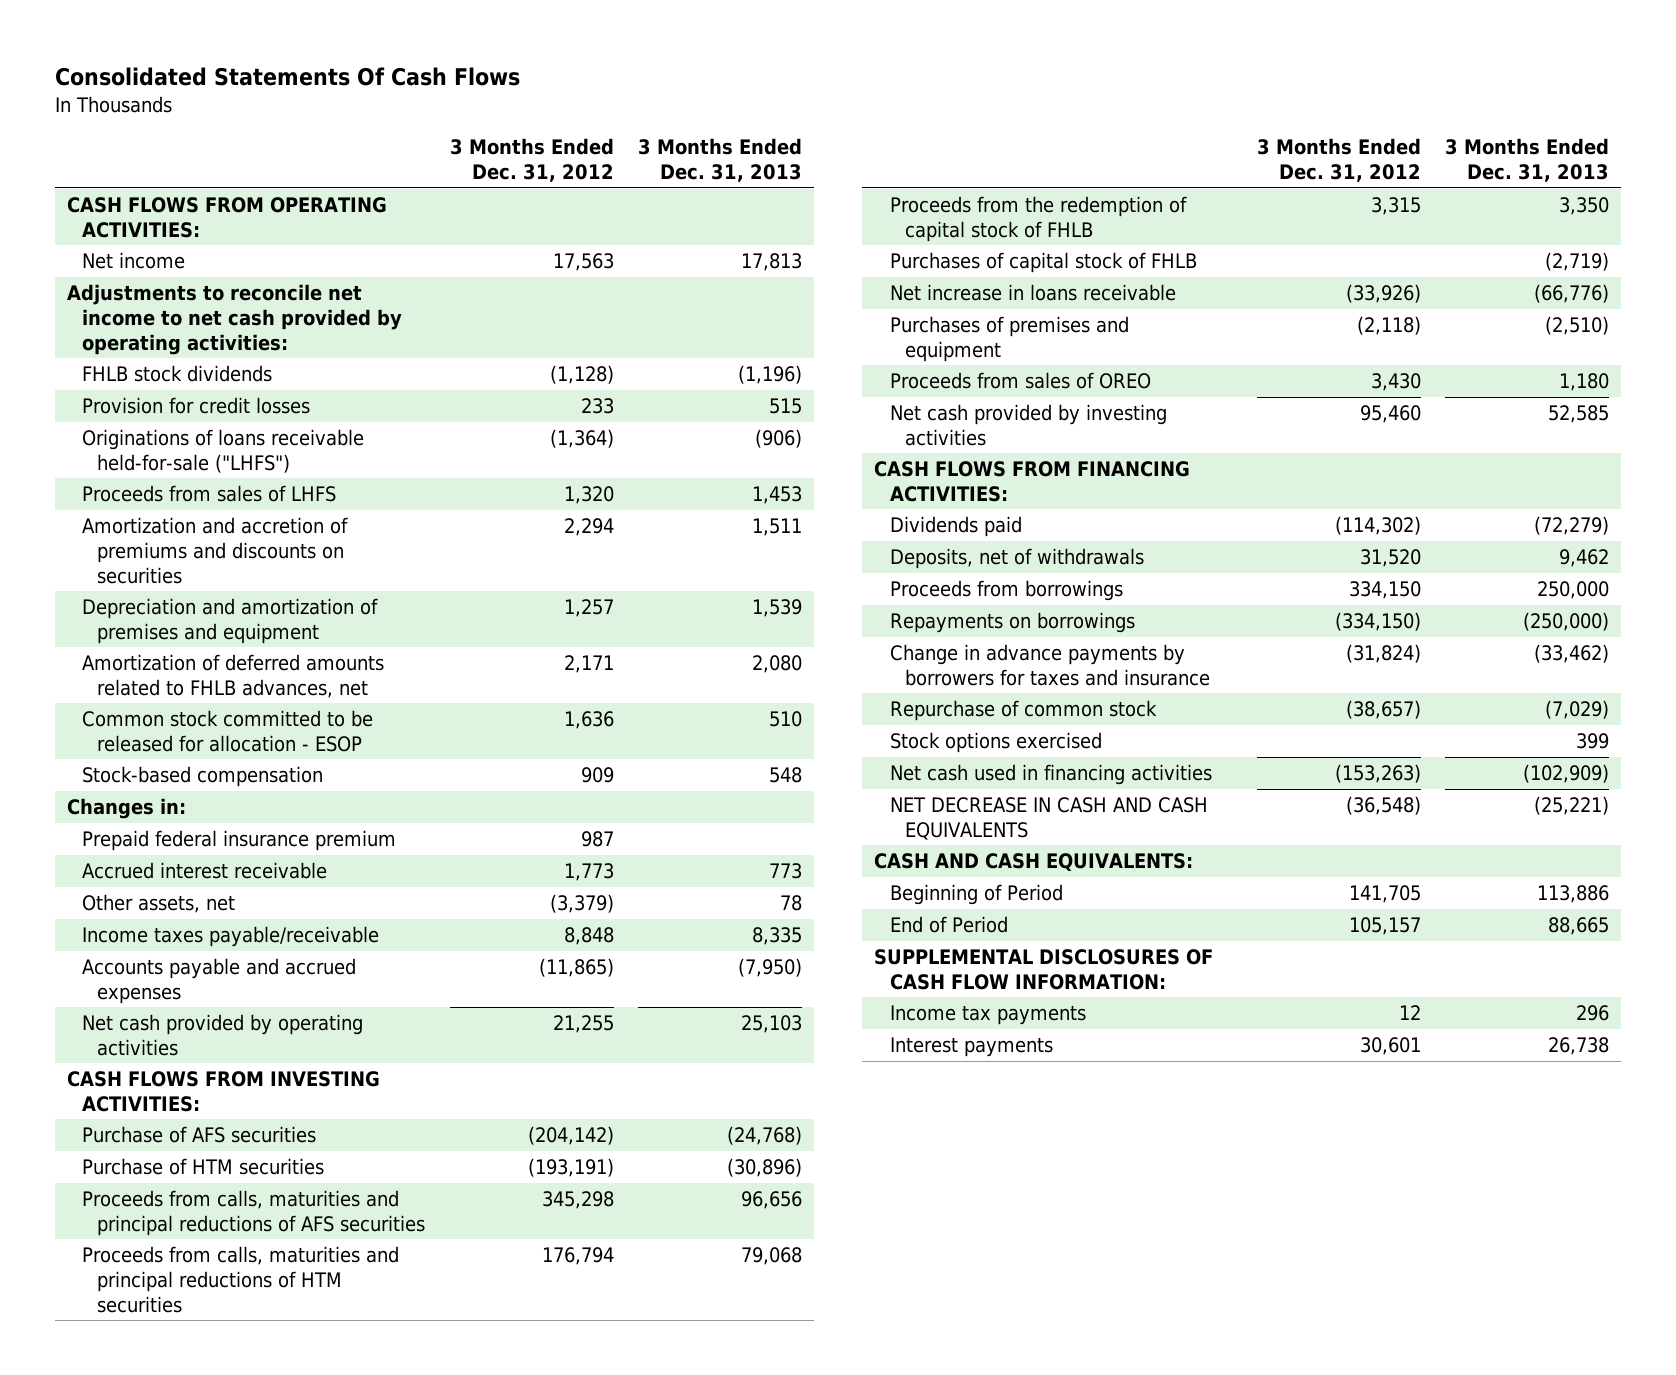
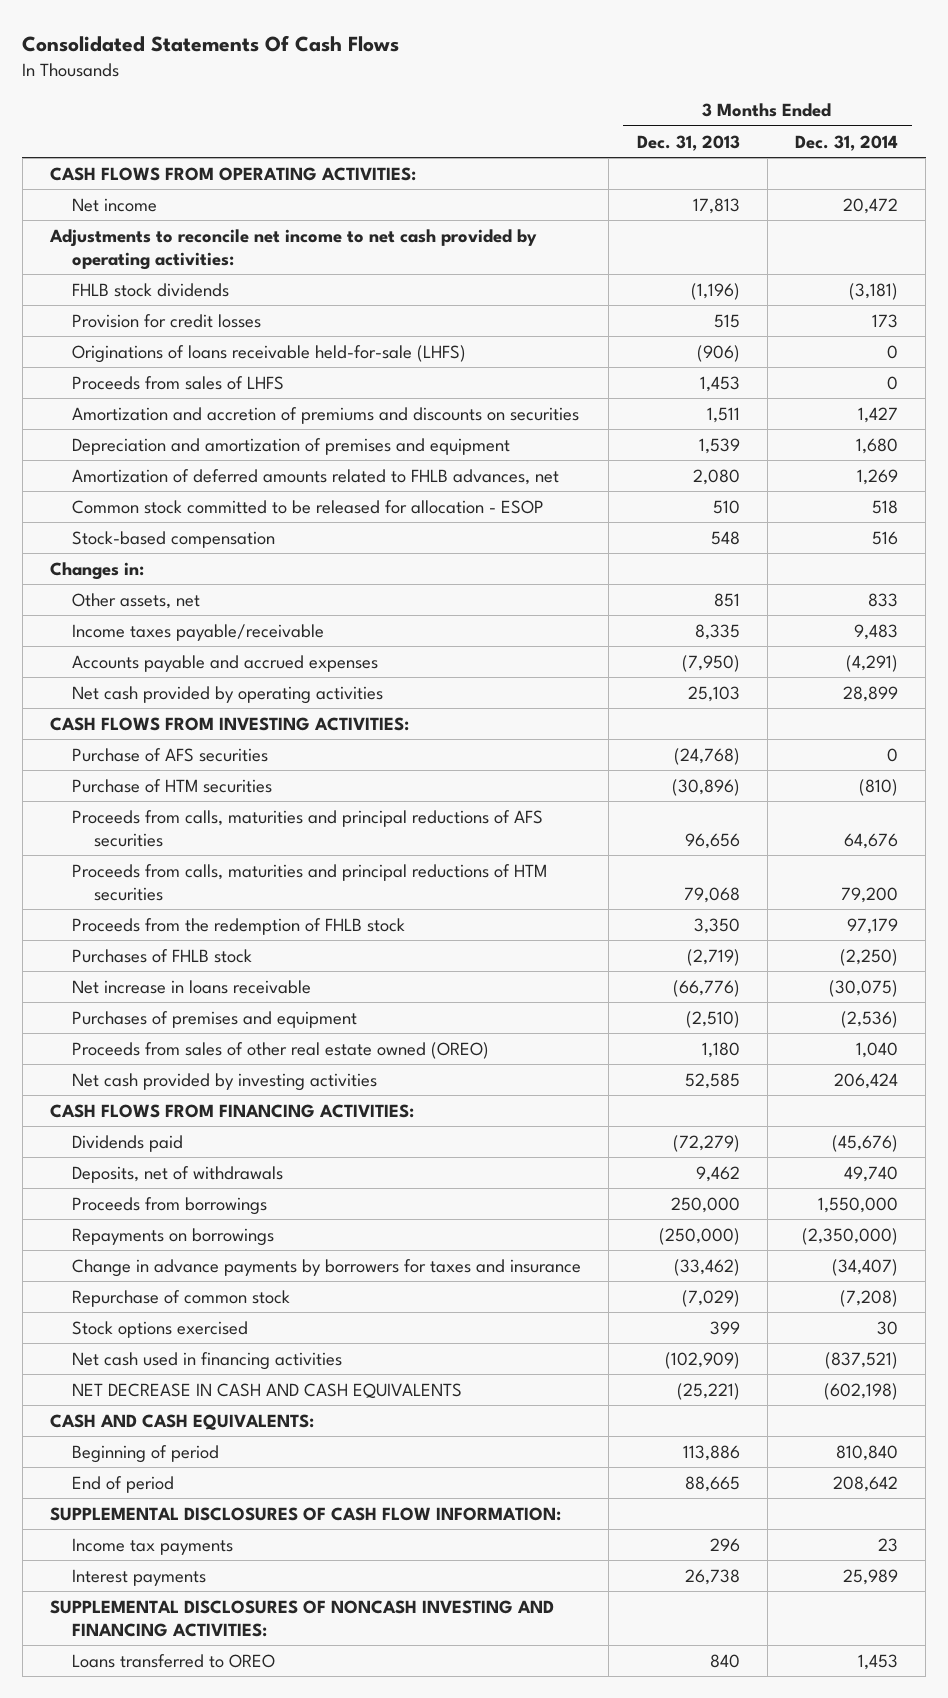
- | 3 Months Ended Dec. 31, 2012 | 3 Months Ended Dec. 31, 2013
+ | 3 Months Ended Dec. 31, 2013 | 3 Months Ended Dec. 31, 2014
- Originations of loans receivable held-for-sale ("LHFS") | (1,364) | (906)
+ Originations of loans receivable held-for-sale (LHFS) | (906) | 0
- Prepaid federal insurance premium | 987 |
- Accrued interest receivable | 1,773 | 773
- Other assets, net | (3,379) | 78
+ Other assets, net | 851 | 833
- Proceeds from the redemption of capital stock of FHLB | 3,315 | 3,350
- Purchases of capital stock of FHLB | | (2,719)
+ Proceeds from the redemption of FHLB stock | 3,350 | 97,179
+ Purchases of FHLB stock | (2,719) | (2,250)
- Proceeds from sales of OREO | 3,430 | 1,180
+ Proceeds from sales of other real estate owned (OREO) | 1,180 | 1,040
- Beginning of Period | 141,705 | 113,886
- End of Period | 105,157 | 88,665
+ Beginning of period | 113,886 | 810,840
+ End of period | 88,665 | 208,642
+ SUPPLEMENTAL DISCLOSURES OF NONCASH INVESTING AND FINANCING ACTIVITIES:
+ Loans transferred to OREO | 840 | 1,453

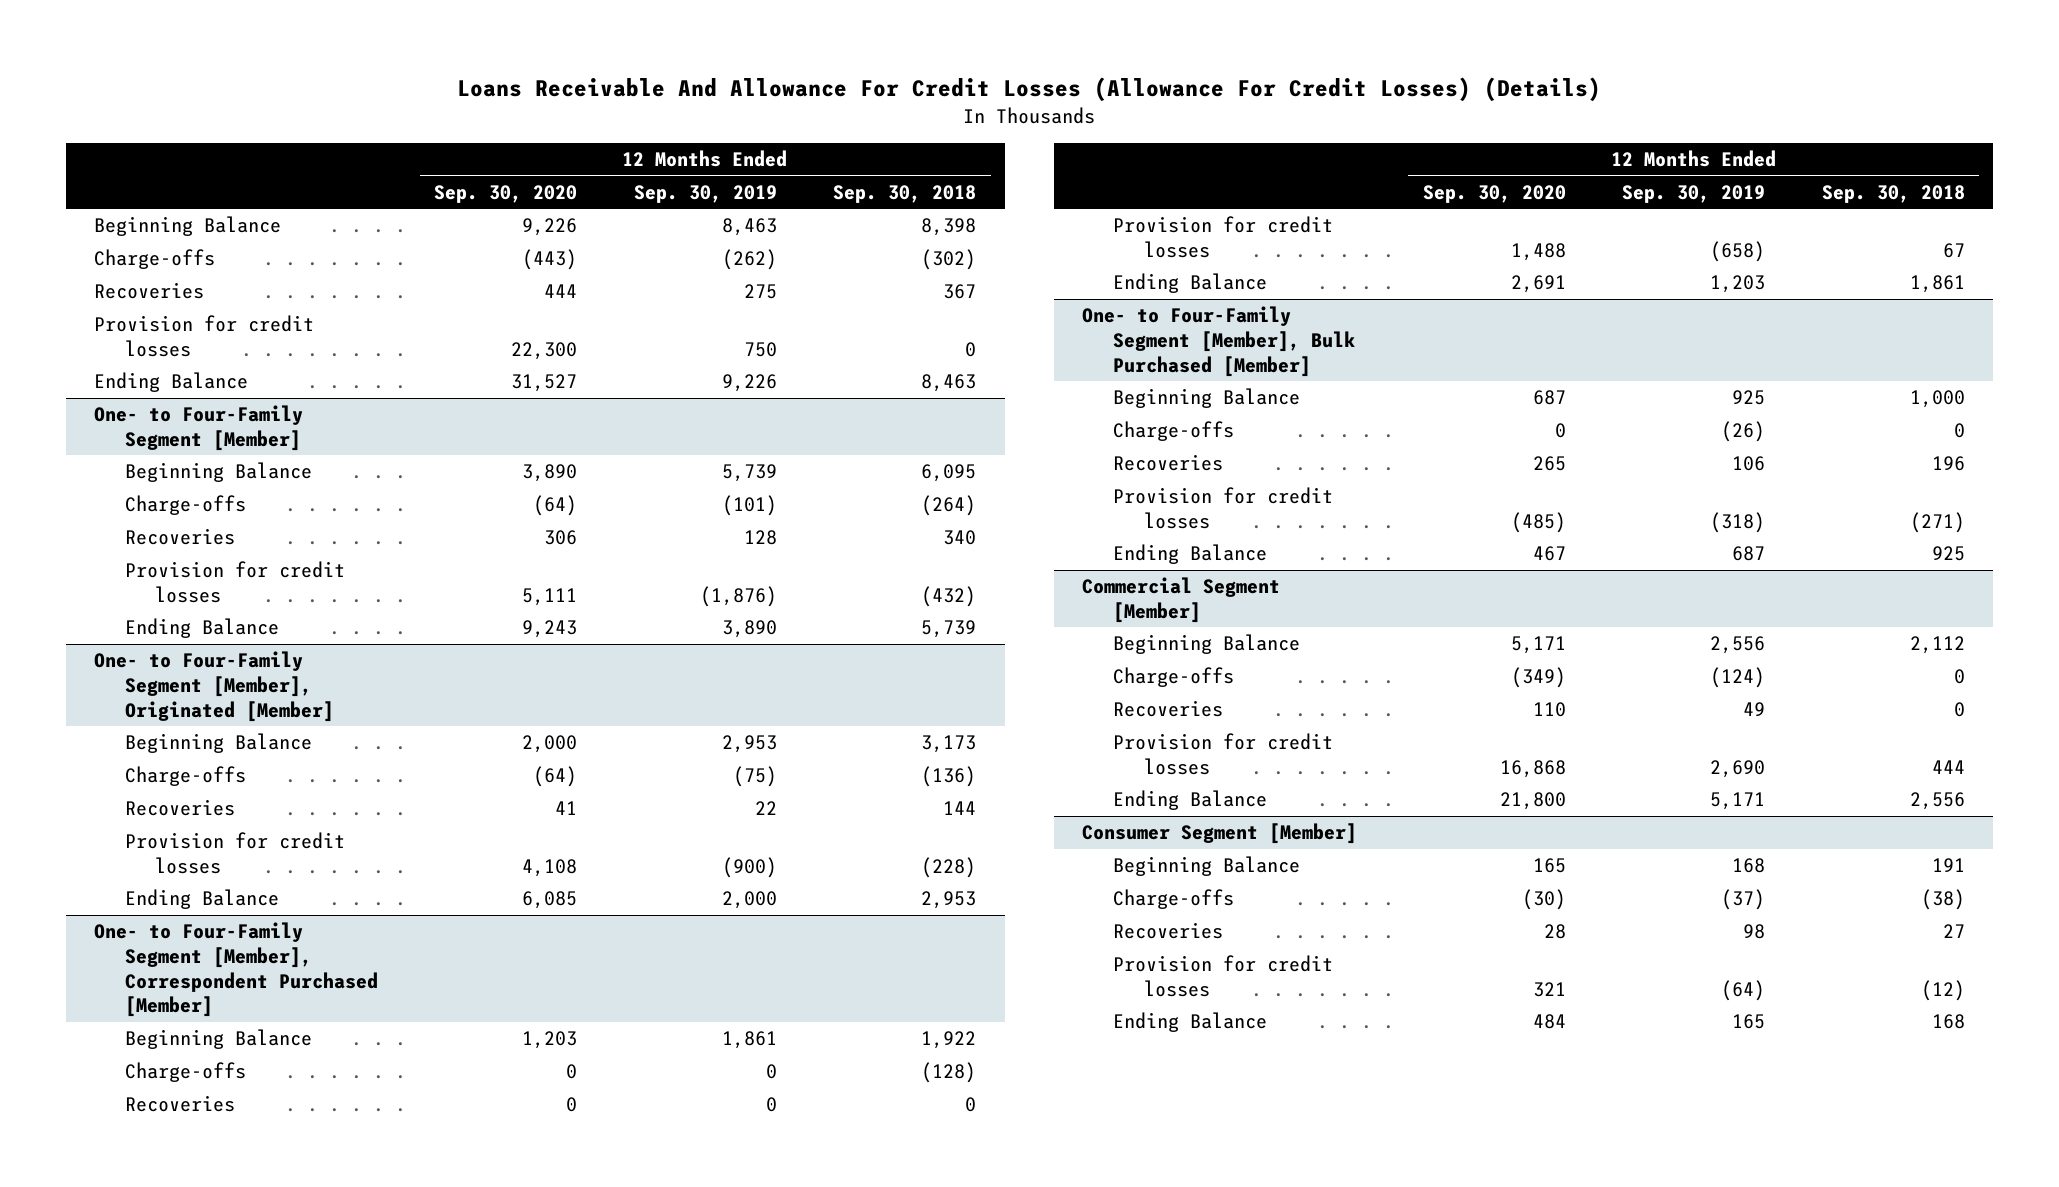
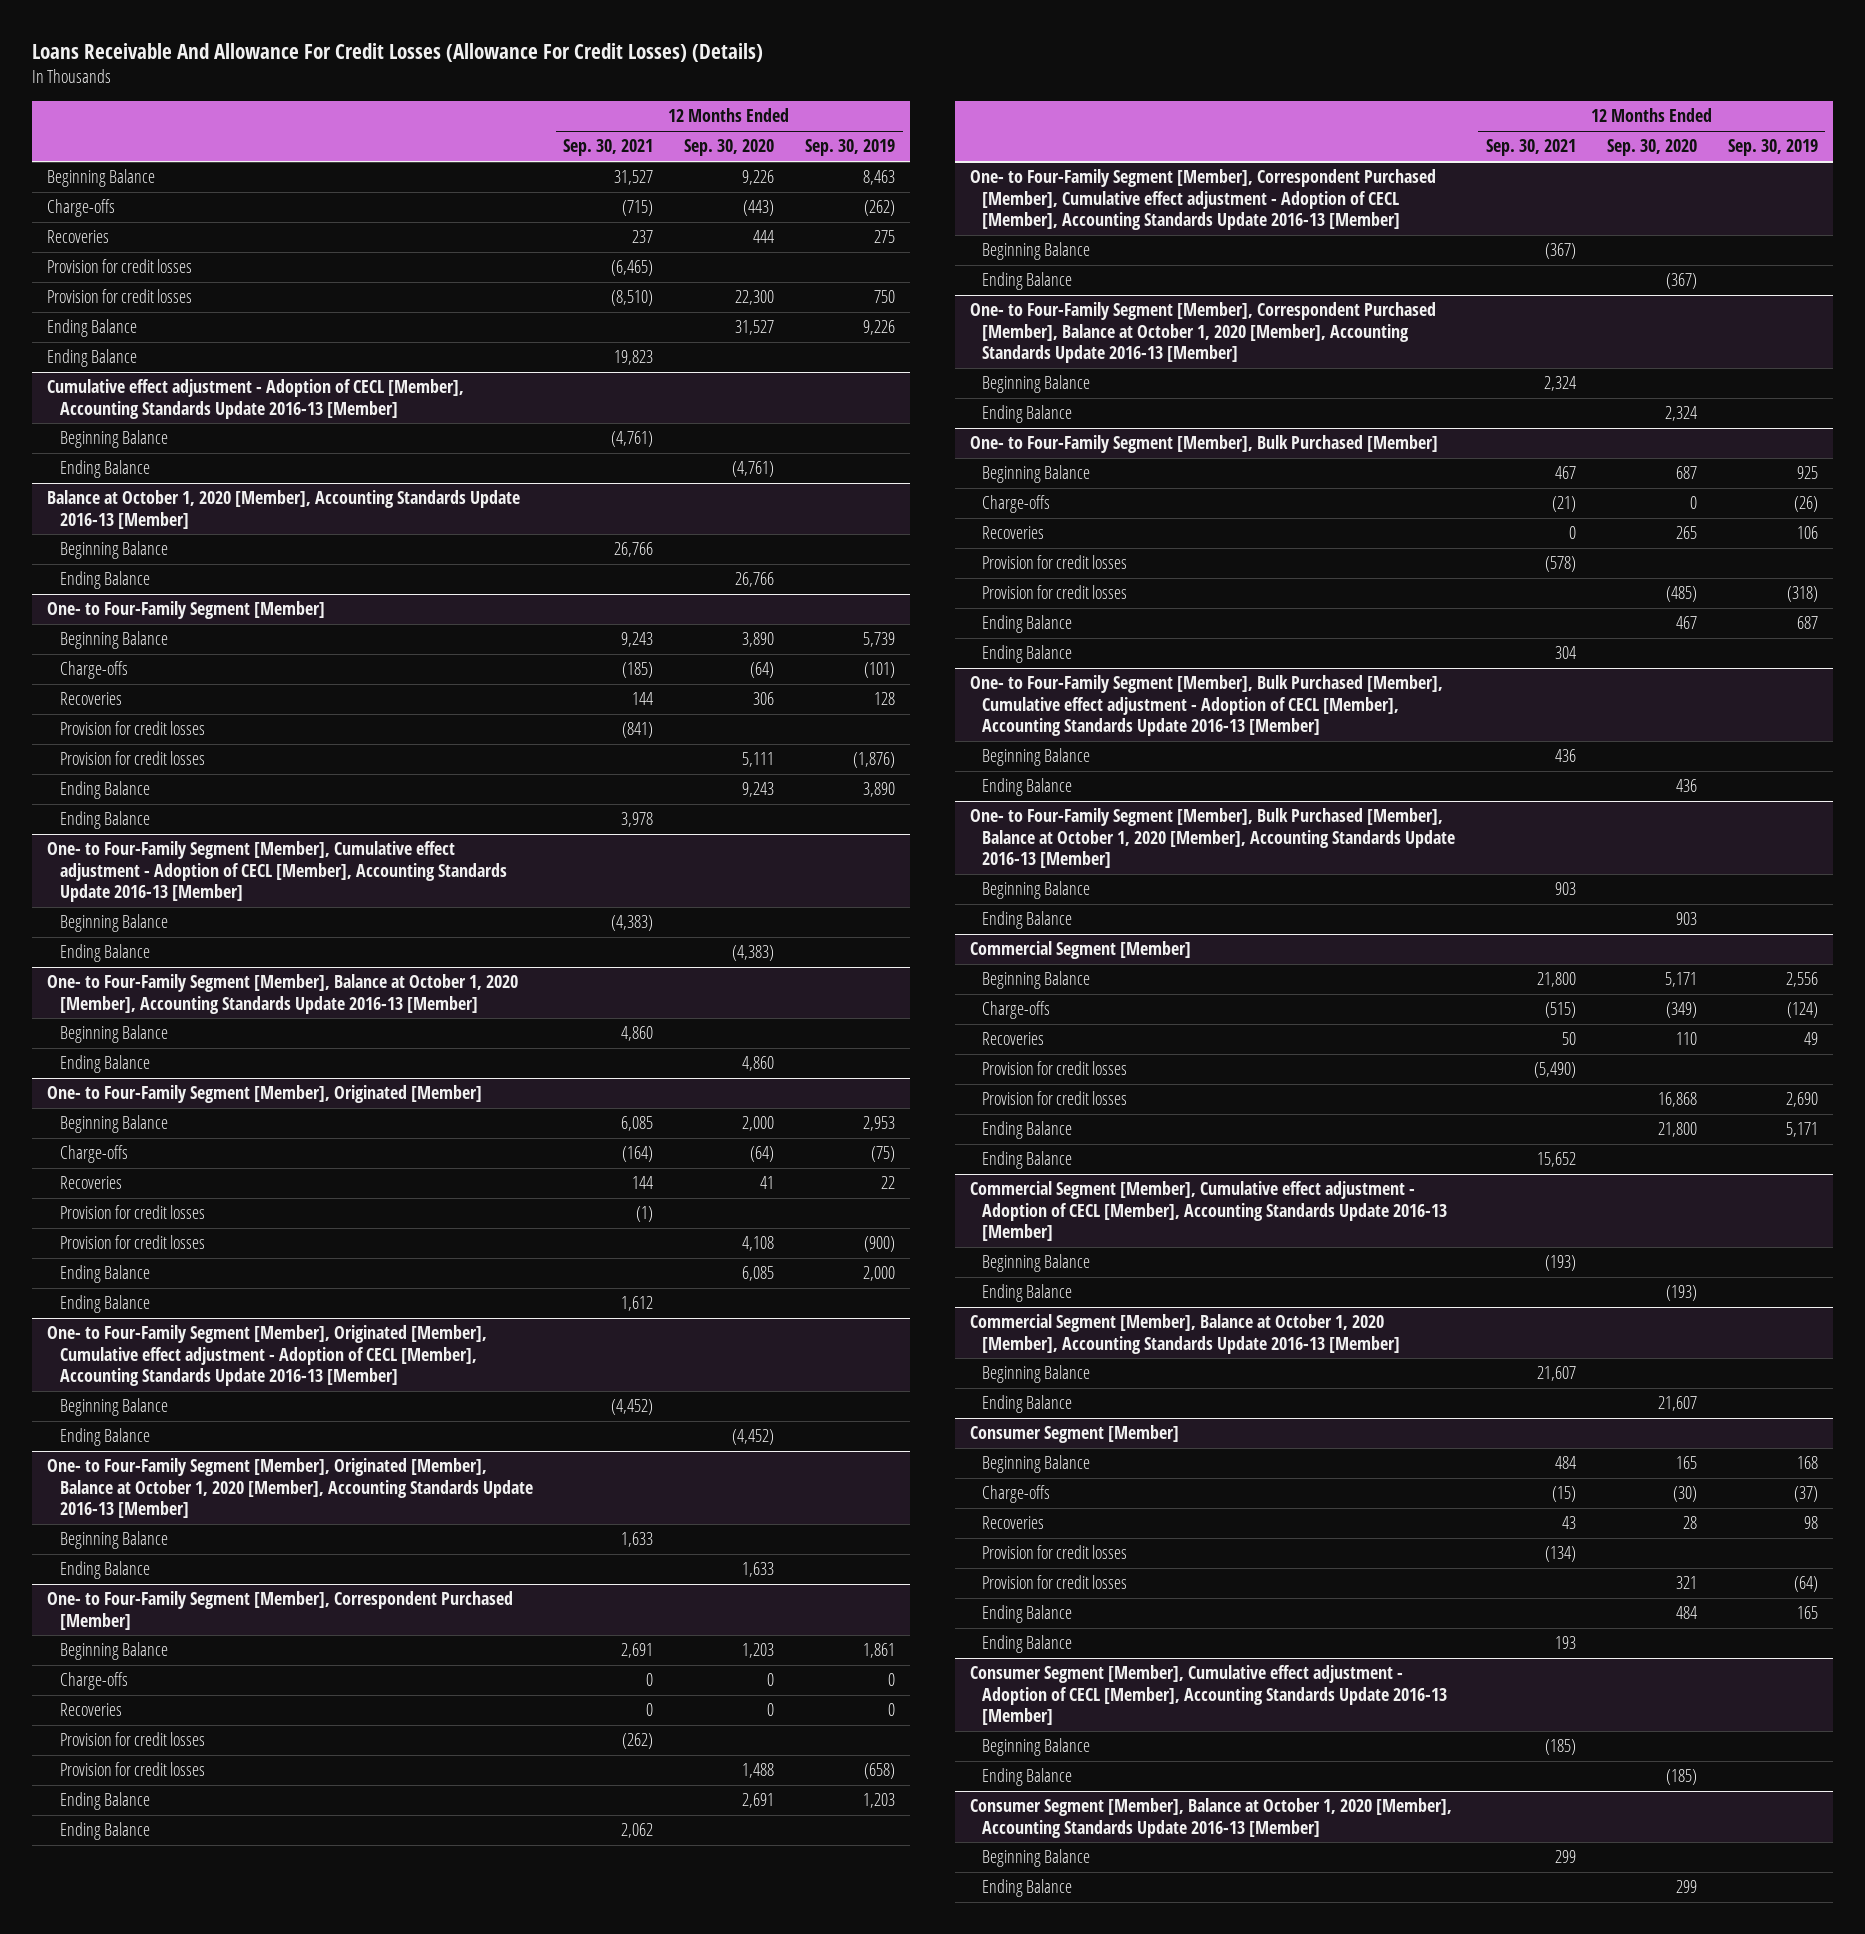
- | 12 Months Ended Sep. 30, 2020 | 12 Months Ended Sep. 30, 2019 | 12 Months Ended Sep. 30, 2018
+ | 12 Months Ended Sep. 30, 2021 | 12 Months Ended Sep. 30, 2020 | 12 Months Ended Sep. 30, 2019
+ Provision for credit losses | (6,465) | |
+ Ending Balance | 19,823 | |
+ Cumulative effect adjustment - Adoption of CECL [Member], Accounting Standards Update 2016-13 [Member]
+ Beginning Balance | (4,761) | |
+ Ending Balance | | (4,761) |
+ Balance at October 1, 2020 [Member], Accounting Standards Update 2016-13 [Member]
+ Beginning Balance | 26,766 | |
+ Ending Balance | | 26,766 |
@ One- to Four-Family Segment [Member]
+ Provision for credit losses | (841) | |
+ Ending Balance | 3,978 | |
+ One- to Four-Family Segment [Member], Cumulative effect adjustment - Adoption of CECL [Member], Accounting Standards Update 2016-13 [Member]
+ Beginning Balance | (4,383) | |
+ Ending Balance | | (4,383) |
+ One- to Four-Family Segment [Member], Balance at October 1, 2020 [Member], Accounting Standards Update 2016-13 [Member]
+ Beginning Balance | 4,860 | |
+ Ending Balance | | 4,860 |
@ One- to Four-Family Segment [Member], Originated [Member]
+ Provision for credit losses | (1) | |
+ Ending Balance | 1,612 | |
+ One- to Four-Family Segment [Member], Originated [Member], Cumulative effect adjustment - Adoption of CECL [Member], Accounting Standards Update 2016-13 [Member]
+ Beginning Balance | (4,452) | |
+ Ending Balance | | (4,452) |
+ One- to Four-Family Segment [Member], Originated [Member], Balance at October 1, 2020 [Member], Accounting Standards Update 2016-13 [Member]
+ Beginning Balance | 1,633 | |
+ Ending Balance | | 1,633 |
@ One- to Four-Family Segment [Member], Correspondent Purchased [Member]
+ Provision for credit losses | (262) | |
+ Ending Balance | 2,062 | |
+ One- to Four-Family Segment [Member], Correspondent Purchased [Member], Cumulative effect adjustment - Adoption of CECL [Member], Accounting Standards Update 2016-13 [Member]
+ Beginning Balance | (367) | |
+ Ending Balance | | (367) |
+ One- to Four-Family Segment [Member], Correspondent Purchased [Member], Balance at October 1, 2020 [Member], Accounting Standards Update 2016-13 [Member]
+ Beginning Balance | 2,324 | |
+ Ending Balance | | 2,324 |
@ One- to Four-Family Segment [Member], Bulk Purchased [Member]
+ Provision for credit losses | (578) | |
+ Ending Balance | 304 | |
+ One- to Four-Family Segment [Member], Bulk Purchased [Member], Cumulative effect adjustment - Adoption of CECL [Member], Accounting Standards Update 2016-13 [Member]
+ Beginning Balance | 436 | |
+ Ending Balance | | 436 |
+ One- to Four-Family Segment [Member], Bulk Purchased [Member], Balance at October 1, 2020 [Member], Accounting Standards Update 2016-13 [Member]
+ Beginning Balance | 903 | |
+ Ending Balance | | 903 |
@ Commercial Segment [Member]
+ Provision for credit losses | (5,490) | |
+ Ending Balance | 15,652 | |
+ Commercial Segment [Member], Cumulative effect adjustment - Adoption of CECL [Member], Accounting Standards Update 2016-13 [Member]
+ Beginning Balance | (193) | |
+ Ending Balance | | (193) |
+ Commercial Segment [Member], Balance at October 1, 2020 [Member], Accounting Standards Update 2016-13 [Member]
+ Beginning Balance | 21,607 | |
+ Ending Balance | | 21,607 |
@ Consumer Segment [Member]
+ Provision for credit losses | (134) | |
+ Ending Balance | 193 | |
+ Consumer Segment [Member], Cumulative effect adjustment - Adoption of CECL [Member], Accounting Standards Update 2016-13 [Member]
+ Beginning Balance | (185) | |
+ Ending Balance | | (185) |
+ Consumer Segment [Member], Balance at October 1, 2020 [Member], Accounting Standards Update 2016-13 [Member]
+ Beginning Balance | 299 | |
+ Ending Balance | | 299 |

